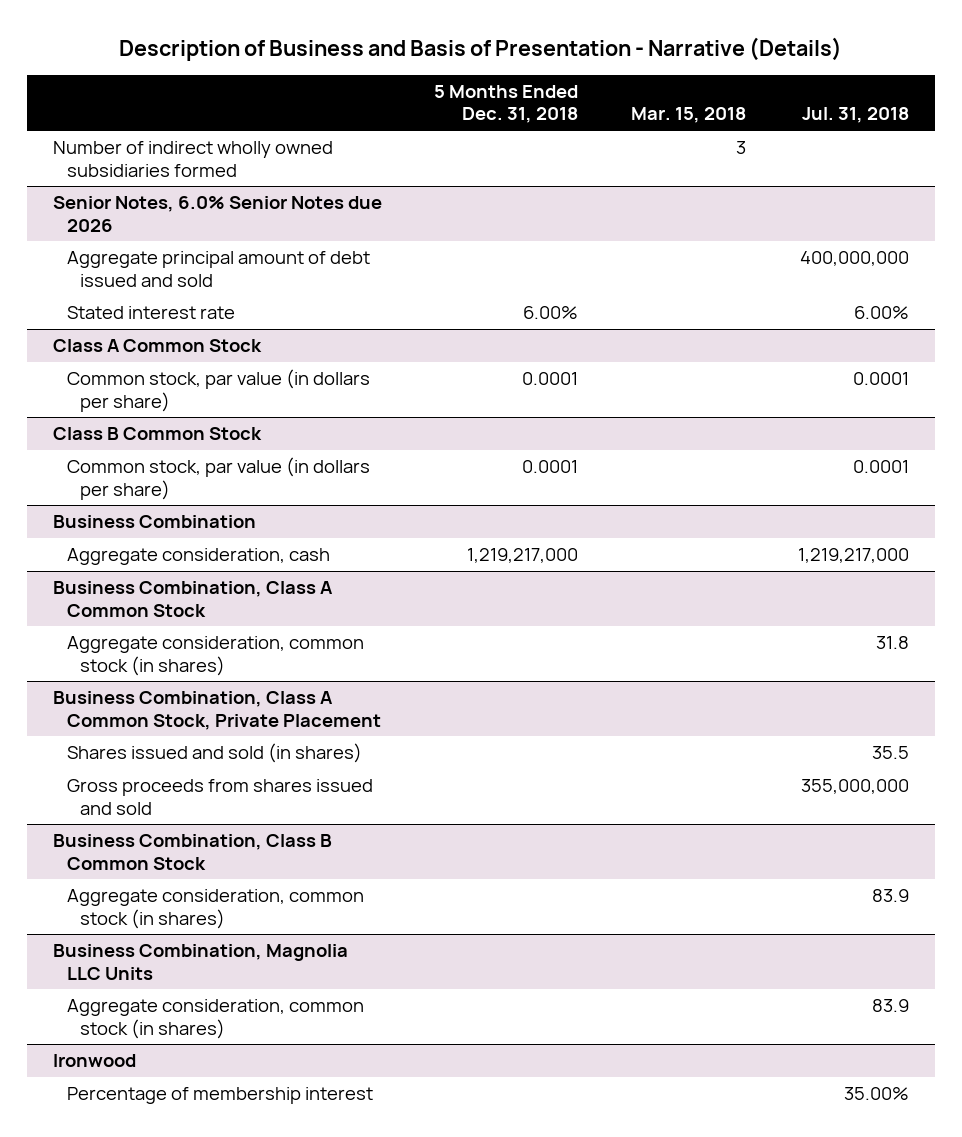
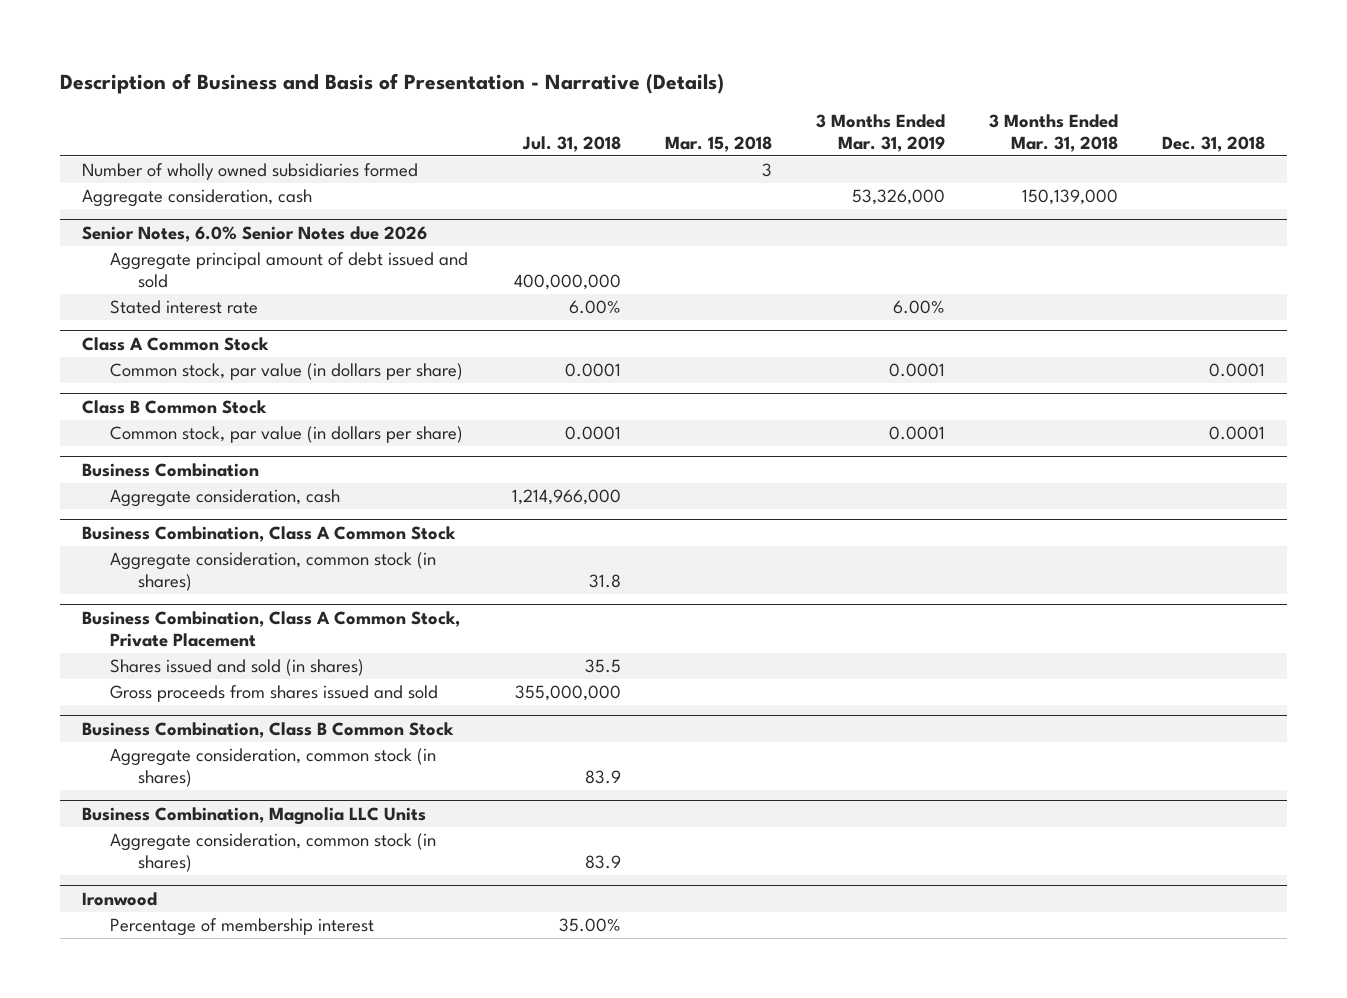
- | 5 Months Ended Dec. 31, 2018 | Mar. 15, 2018 | Jul. 31, 2018
+ | Jul. 31, 2018 | Mar. 15, 2018 | 3 Months Ended Mar. 31, 2019 | 3 Months Ended Mar. 31, 2018 | Dec. 31, 2018
- Number of indirect wholly owned subsidiaries formed | | 3 |
+ Number of wholly owned subsidiaries formed | | 3 | | |
+ Aggregate consideration, cash | | | 53,326,000 | 150,139,000 |
@ Business Combination
- Aggregate consideration, cash | 1,219,217,000 | | 1,219,217,000
+ Aggregate consideration, cash | 1,214,966,000 | | | |

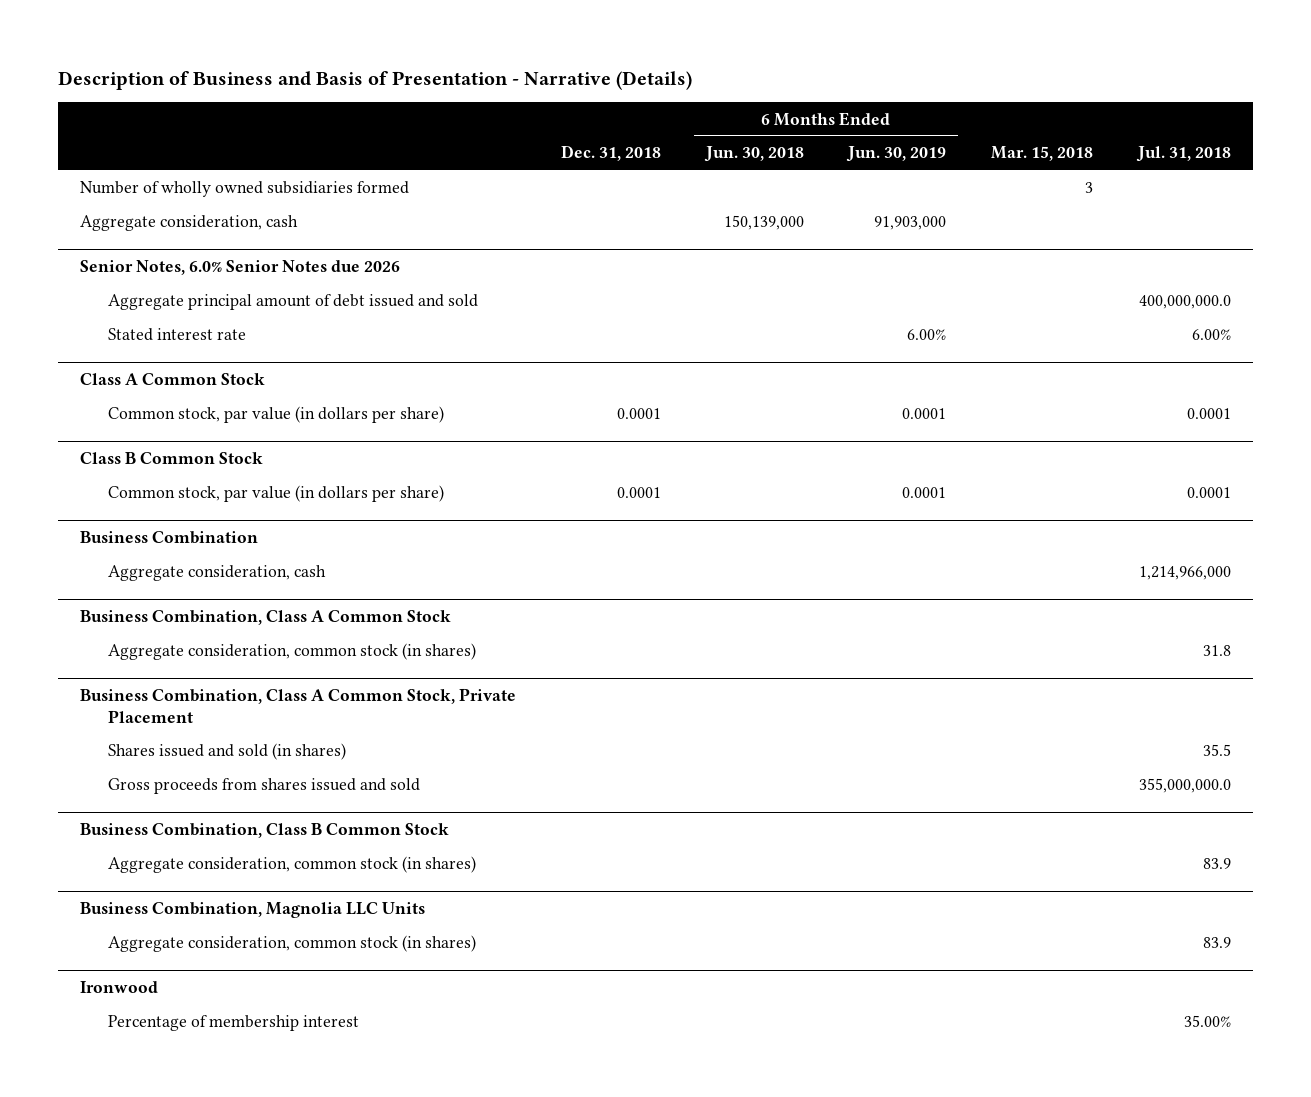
- | Jul. 31, 2018 | Mar. 15, 2018 | 3 Months Ended Mar. 31, 2019 | 3 Months Ended Mar. 31, 2018 | Dec. 31, 2018
+ | Dec. 31, 2018 | 6 Months Ended Jun. 30, 2018 | 6 Months Ended Jun. 30, 2019 | Mar. 15, 2018 | Jul. 31, 2018
@ Senior Notes, 6.0% Senior Notes due 2026
- Aggregate principal amount of debt issued and sold | 400,000,000 | | | |
+ Aggregate principal amount of debt issued and sold | | | | | 400,000,000.0
@ Business Combination, Class A Common Stock, Private Placement
- Gross proceeds from shares issued and sold | 355,000,000 | | | |
+ Gross proceeds from shares issued and sold | | | | | 355,000,000.0

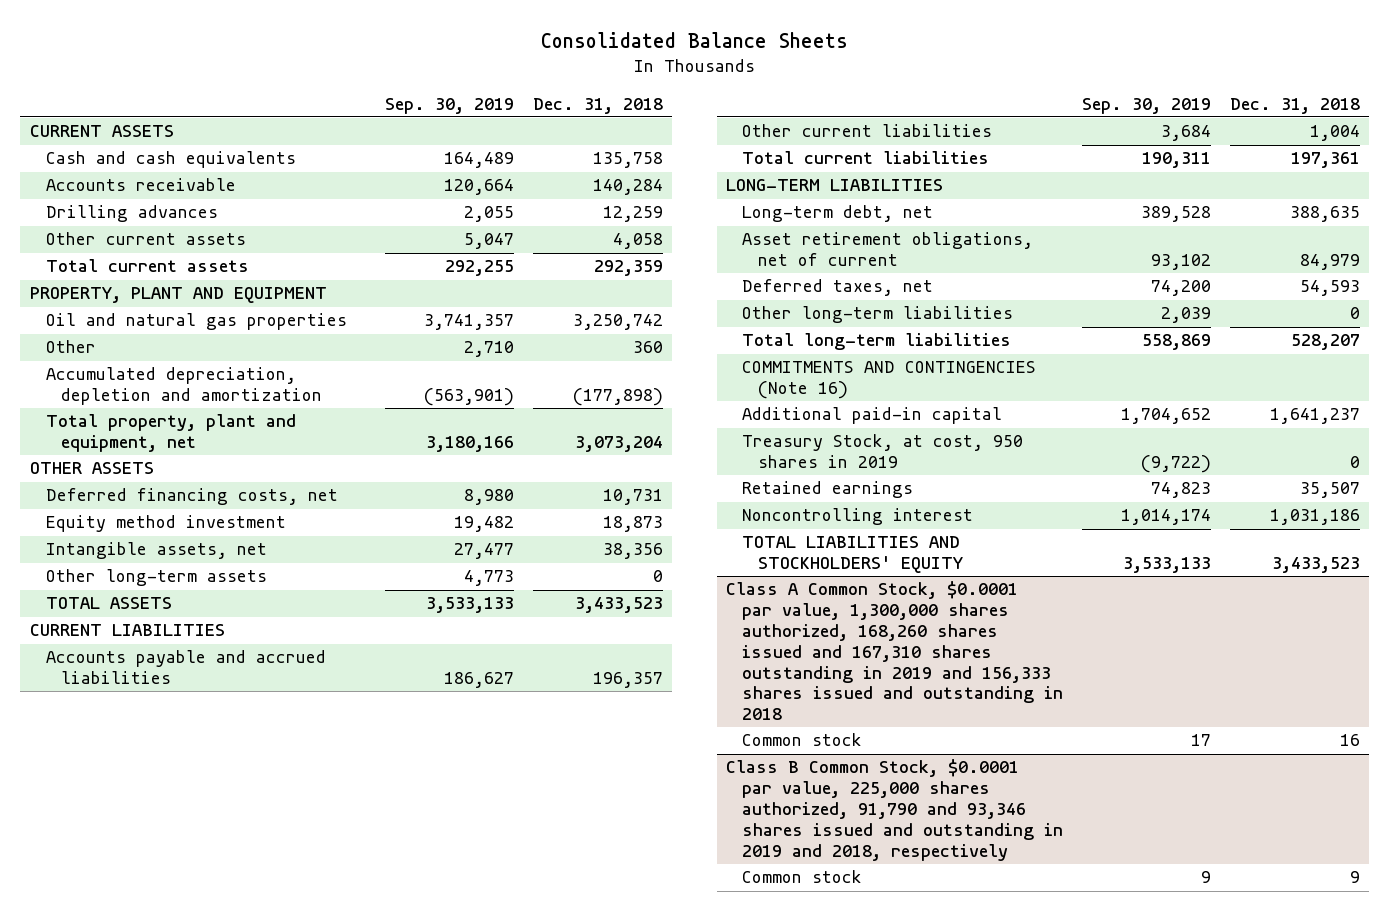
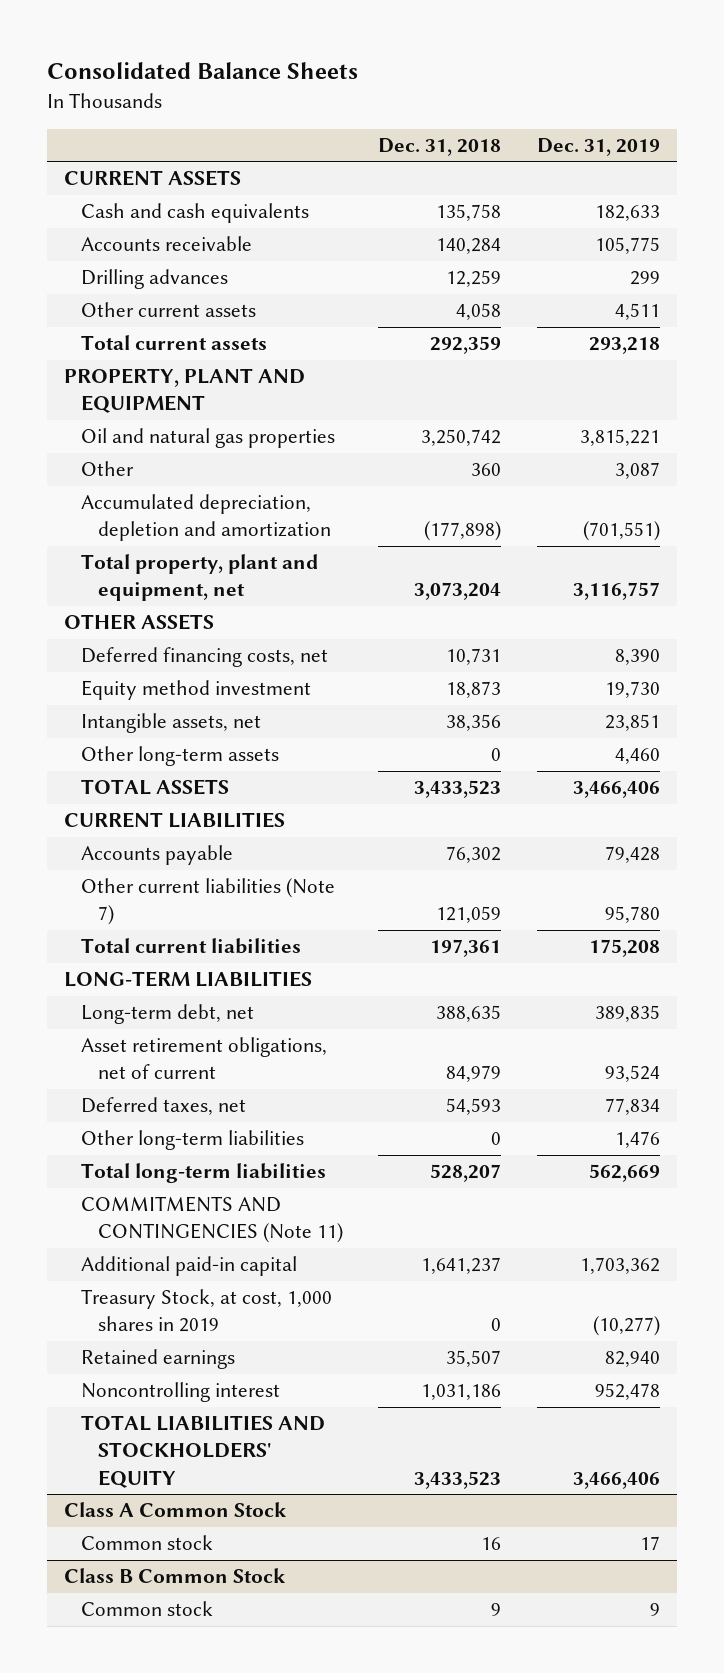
- | Sep. 30, 2019 | Dec. 31, 2018
+ | Dec. 31, 2018 | Dec. 31, 2019
- Accounts payable and accrued liabilities | 186,627 | 196,357
- Other current liabilities | 3,684 | 1,004
+ Accounts payable | 76,302 | 79,428
+ Other current liabilities (Note 7) | 121,059 | 95,780
- COMMITMENTS AND CONTINGENCIES (Note 16)
+ COMMITMENTS AND CONTINGENCIES (Note 11)
- Treasury Stock, at cost, 950 shares in 2019 | (9,722) | 0
+ Treasury Stock, at cost, 1,000 shares in 2019 | 0 | (10,277)
- Class A Common Stock, $0.0001 par value, 1,300,000 shares authorized, 168,260 shares issued and 167,310 shares outstanding in 2019 and 156,333 shares issued and outstanding in 2018
+ Class A Common Stock
- Class B Common Stock, $0.0001 par value, 225,000 shares authorized, 91,790 and 93,346 shares issued and outstanding in 2019 and 2018, respectively
+ Class B Common Stock

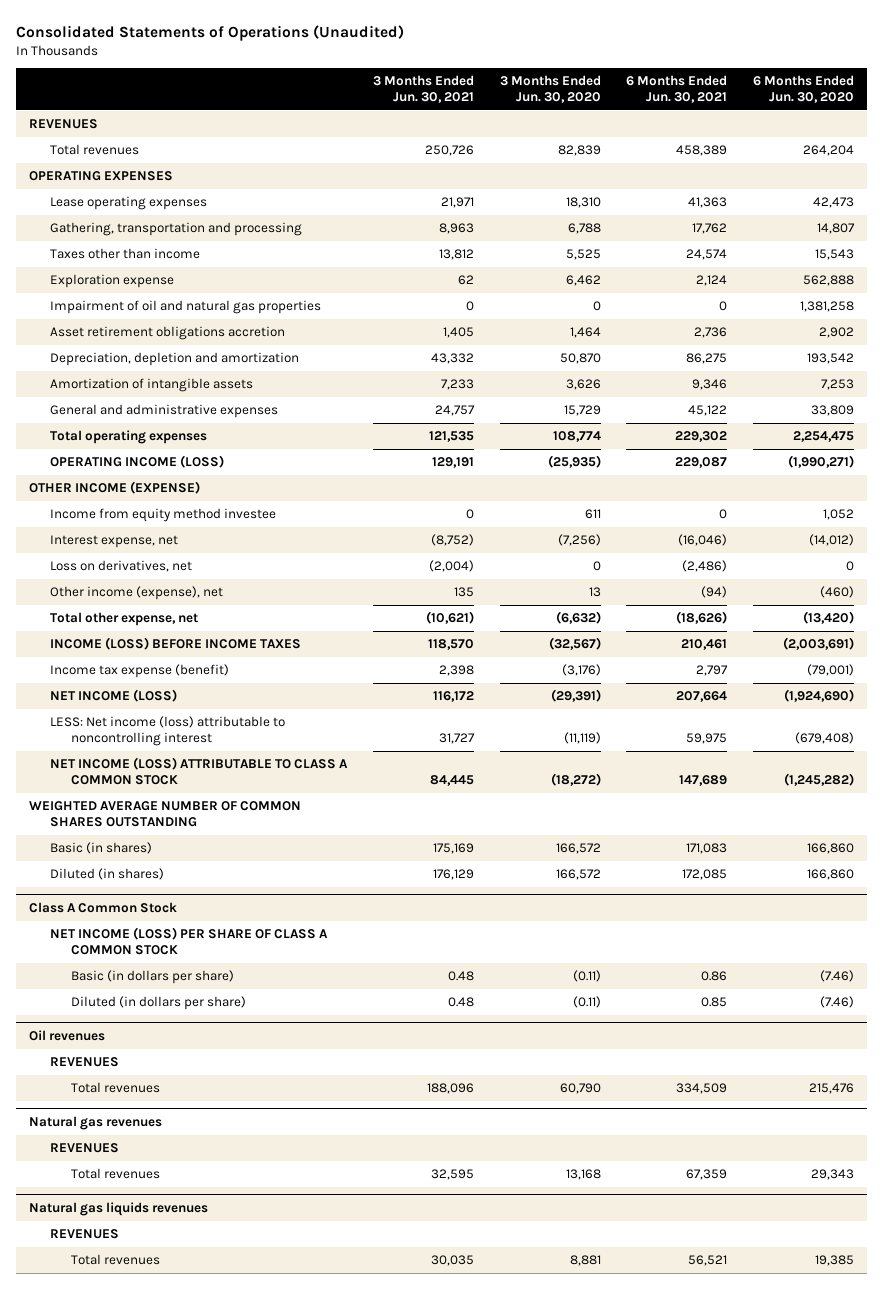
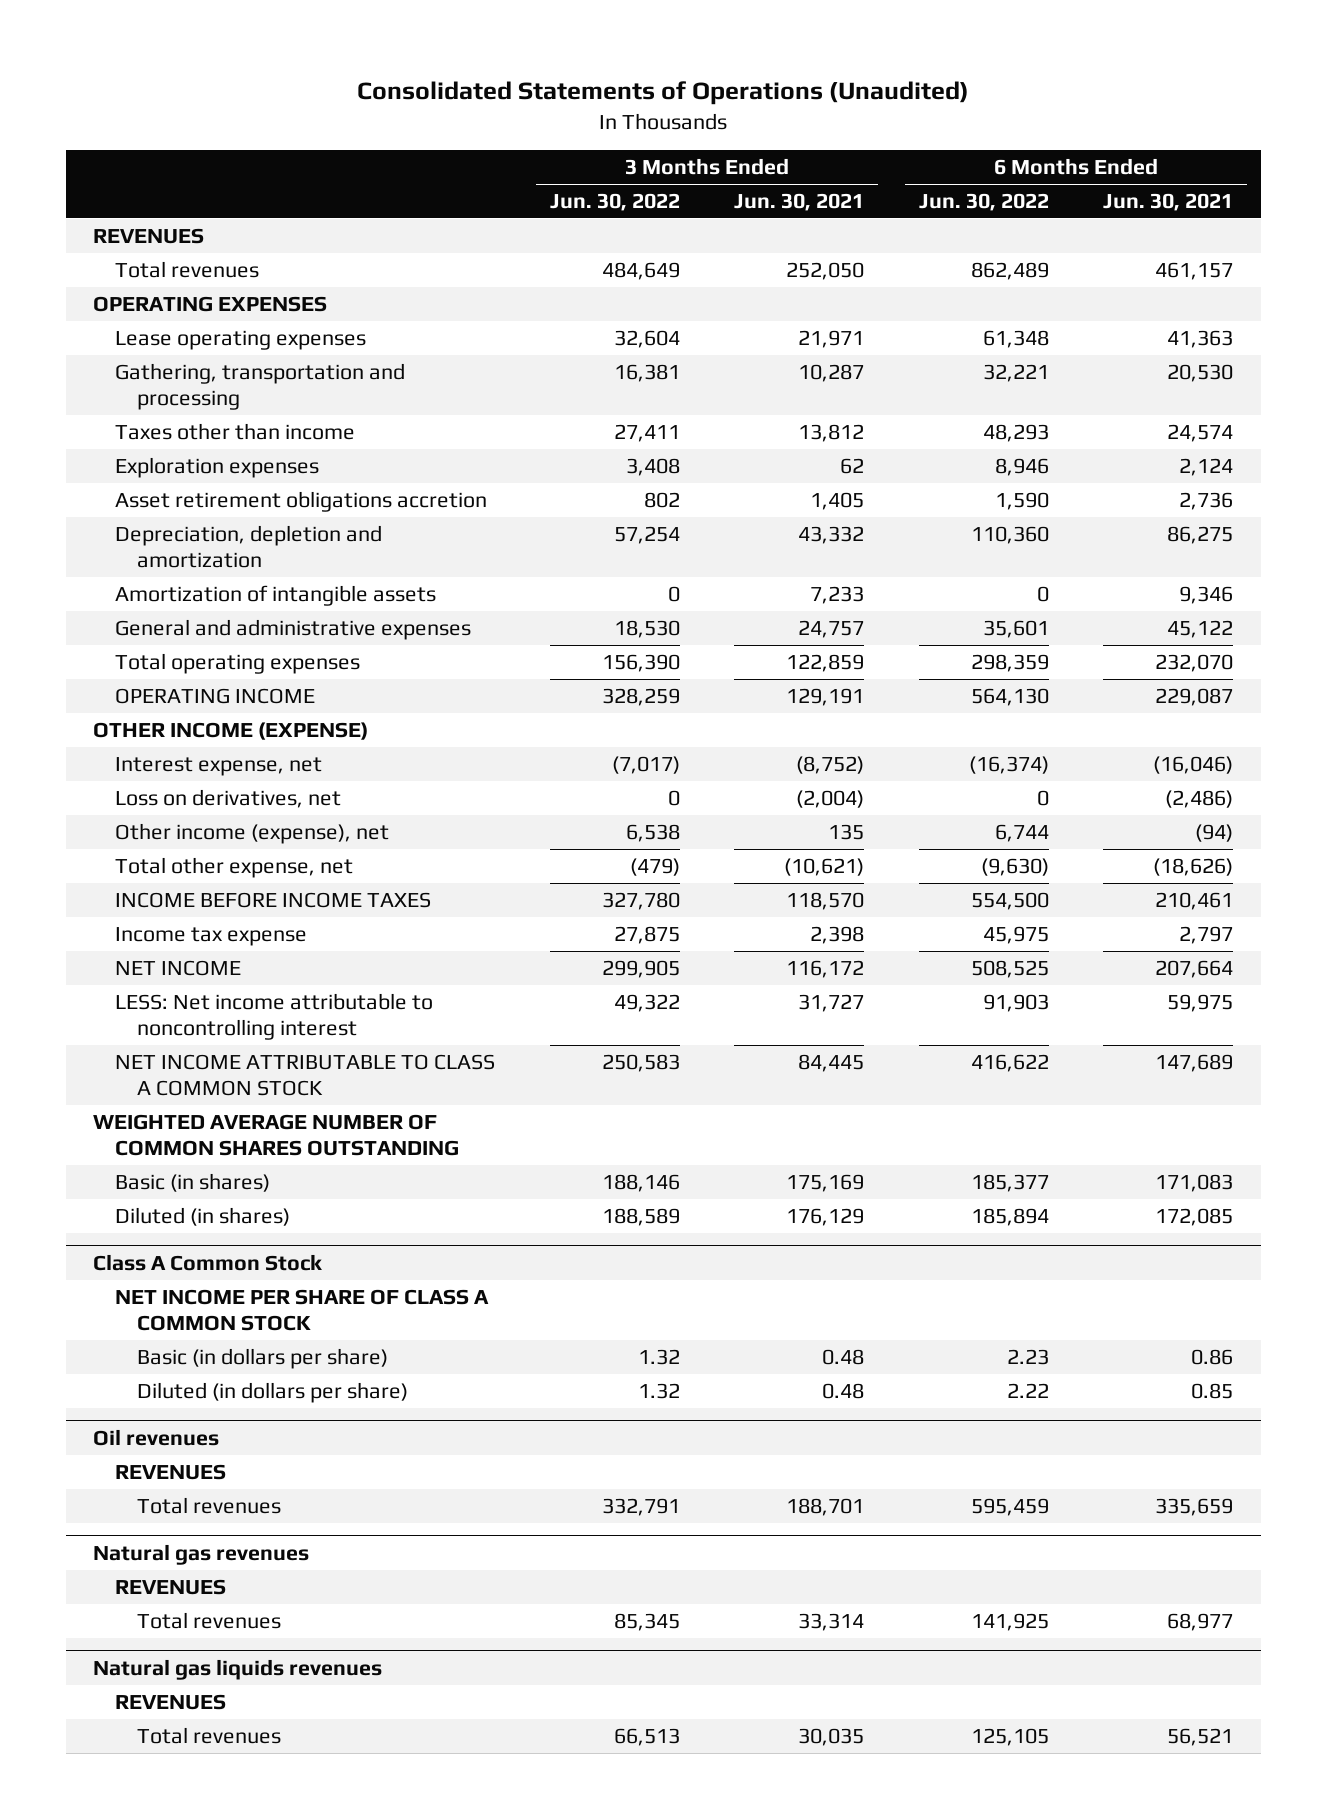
- | 3 Months Ended Jun. 30, 2021 | 3 Months Ended Jun. 30, 2020 | 6 Months Ended Jun. 30, 2021 | 6 Months Ended Jun. 30, 2020
+ | 3 Months Ended Jun. 30, 2022 | 3 Months Ended Jun. 30, 2021 | 6 Months Ended Jun. 30, 2022 | 6 Months Ended Jun. 30, 2021
- Total revenues | 250,726 | 82,839 | 458,389 | 264,204
+ Total revenues | 484,649 | 252,050 | 862,489 | 461,157
- Gathering, transportation and processing | 8,963 | 6,788 | 17,762 | 14,807
+ Gathering, transportation and processing | 16,381 | 10,287 | 32,221 | 20,530
- Exploration expense | 62 | 6,462 | 2,124 | 562,888
- Impairment of oil and natural gas properties | 0 | 0 | 0 | 1,381,258
+ Exploration expenses | 3,408 | 62 | 8,946 | 2,124
- Total operating expenses | 121,535 | 108,774 | 229,302 | 2,254,475
- OPERATING INCOME (LOSS) | 129,191 | (25,935) | 229,087 | (1,990,271)
+ Total operating expenses | 156,390 | 122,859 | 298,359 | 232,070
+ OPERATING INCOME | 328,259 | 129,191 | 564,130 | 229,087
- Income from equity method investee | 0 | 611 | 0 | 1,052
- INCOME (LOSS) BEFORE INCOME TAXES | 118,570 | (32,567) | 210,461 | (2,003,691)
- Income tax expense (benefit) | 2,398 | (3,176) | 2,797 | (79,001)
- NET INCOME (LOSS) | 116,172 | (29,391) | 207,664 | (1,924,690)
- LESS: Net income (loss) attributable to noncontrolling interest | 31,727 | (11,119) | 59,975 | (679,408)
- NET INCOME (LOSS) ATTRIBUTABLE TO CLASS A COMMON STOCK | 84,445 | (18,272) | 147,689 | (1,245,282)
+ INCOME BEFORE INCOME TAXES | 327,780 | 118,570 | 554,500 | 210,461
+ Income tax expense | 27,875 | 2,398 | 45,975 | 2,797
+ NET INCOME | 299,905 | 116,172 | 508,525 | 207,664
+ LESS: Net income attributable to noncontrolling interest | 49,322 | 31,727 | 91,903 | 59,975
+ NET INCOME ATTRIBUTABLE TO CLASS A COMMON STOCK | 250,583 | 84,445 | 416,622 | 147,689
@ Class A Common Stock
- NET INCOME (LOSS) PER SHARE OF CLASS A COMMON STOCK
+ NET INCOME PER SHARE OF CLASS A COMMON STOCK
@ Oil revenues
- Total revenues | 188,096 | 60,790 | 334,509 | 215,476
+ Total revenues | 332,791 | 188,701 | 595,459 | 335,659
@ Natural gas revenues
- Total revenues | 32,595 | 13,168 | 67,359 | 29,343
+ Total revenues | 85,345 | 33,314 | 141,925 | 68,977

